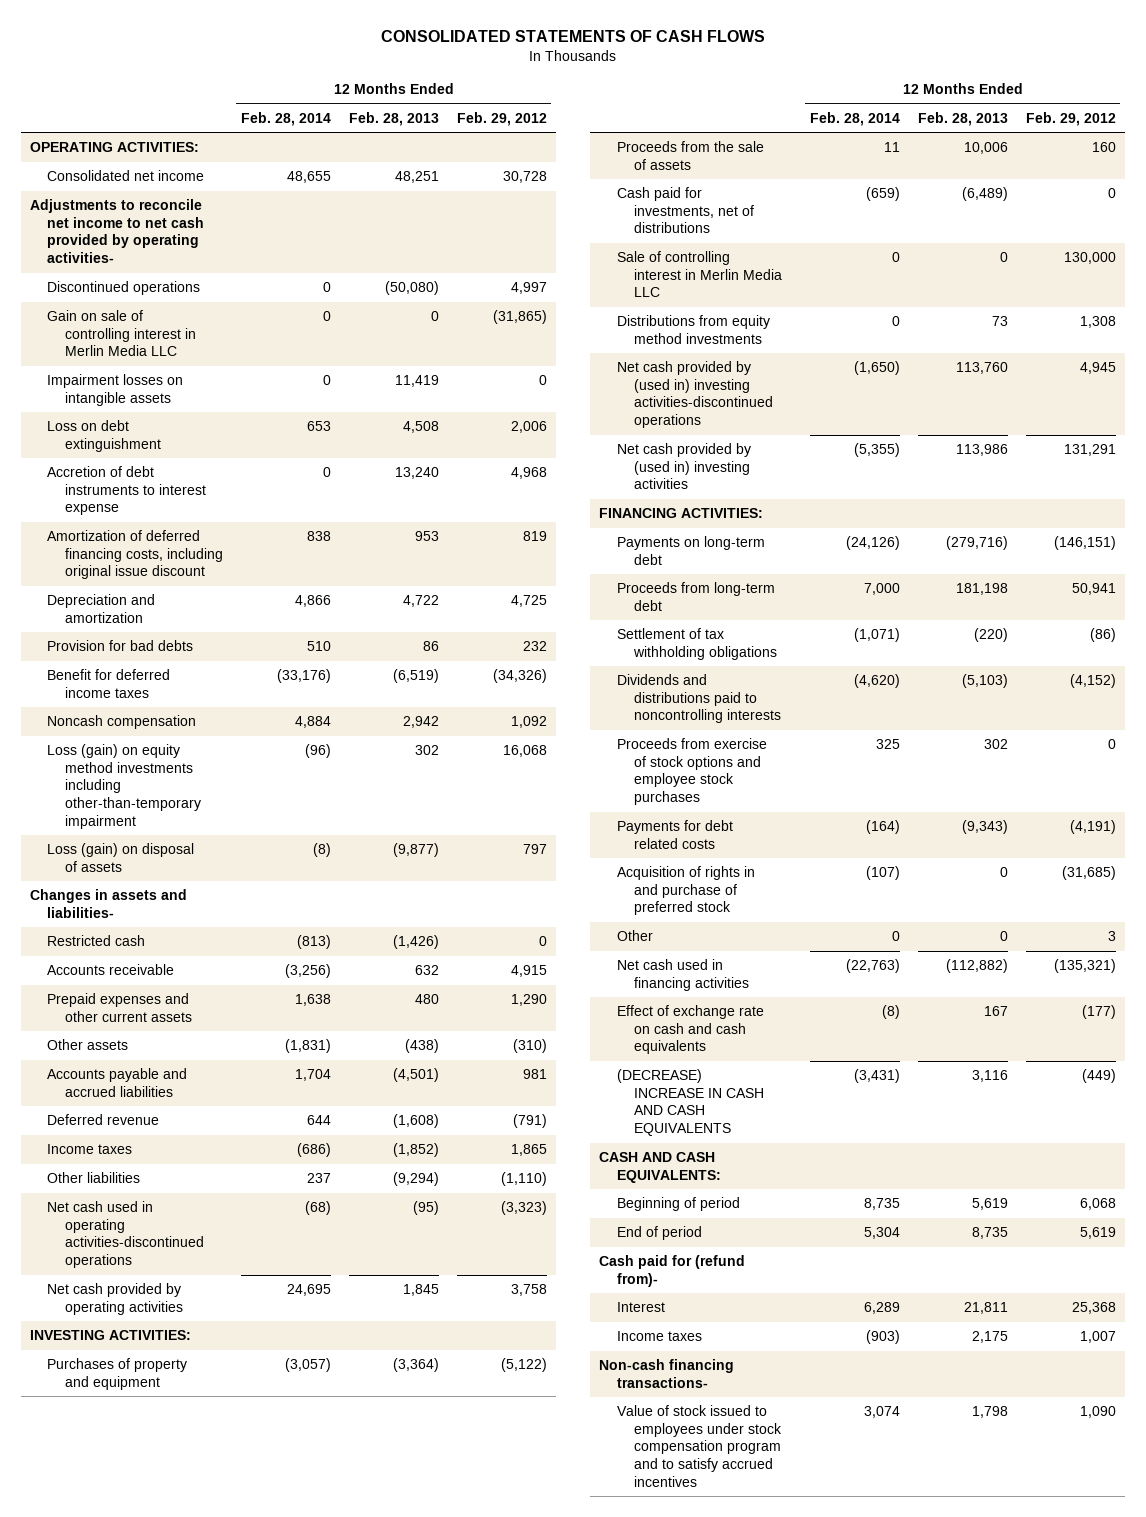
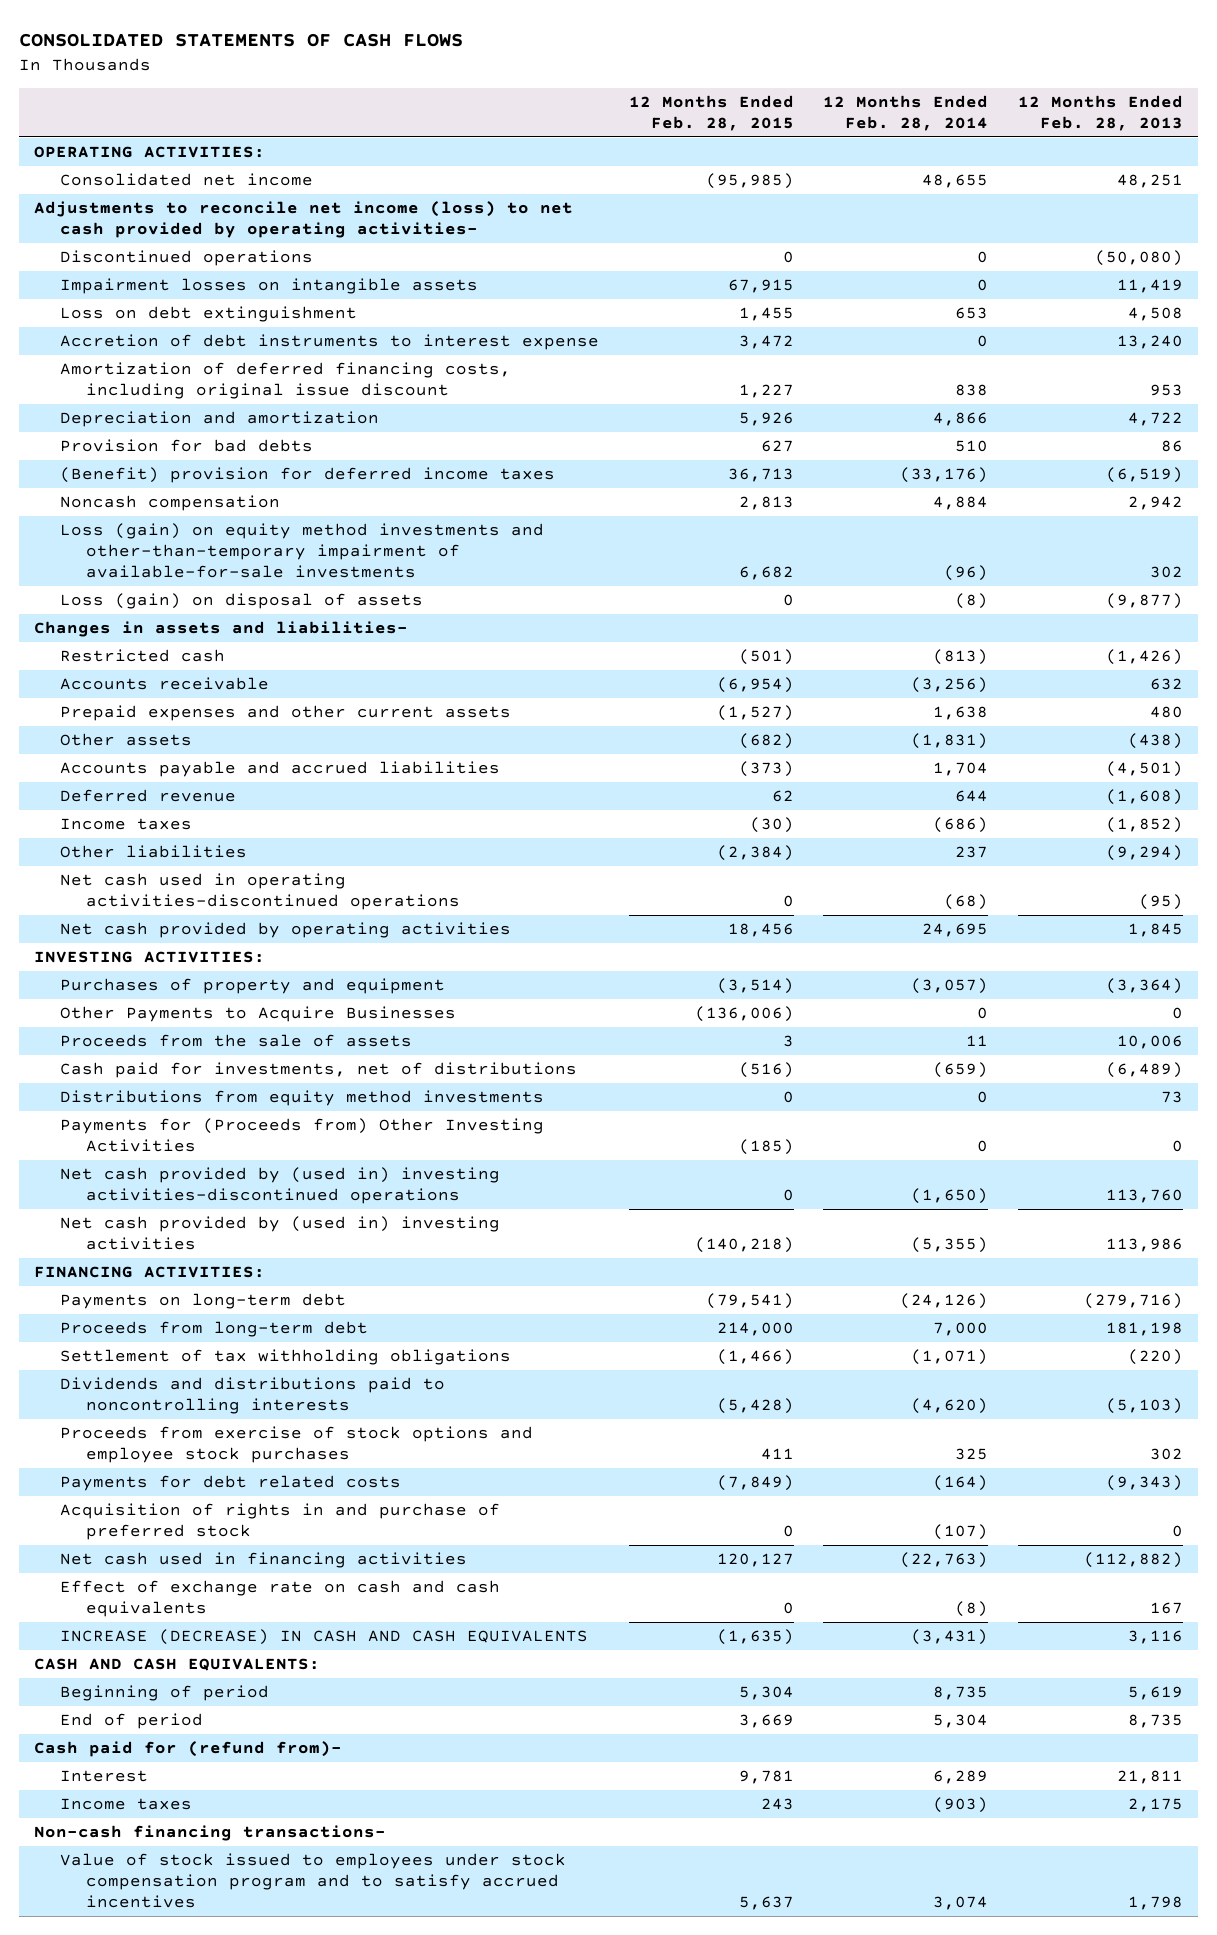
- | 12 Months Ended Feb. 28, 2014 | 12 Months Ended Feb. 28, 2013 | 12 Months Ended Feb. 29, 2012
+ | 12 Months Ended Feb. 28, 2015 | 12 Months Ended Feb. 28, 2014 | 12 Months Ended Feb. 28, 2013
- Adjustments to reconcile net income to net cash provided by operating activities-
+ Adjustments to reconcile net income (loss) to net cash provided by operating activities-
- Gain on sale of controlling interest in Merlin Media LLC | 0 | 0 | (31,865)
- Benefit for deferred income taxes | (33,176) | (6,519) | (34,326)
+ (Benefit) provision for deferred income taxes | 36,713 | (33,176) | (6,519)
- Loss (gain) on equity method investments including other-than-temporary impairment | (96) | 302 | 16,068
+ Loss (gain) on equity method investments and other-than-temporary impairment of available-for-sale investments | 6,682 | (96) | 302
+ Other Payments to Acquire Businesses | (136,006) | 0 | 0
- Sale of controlling interest in Merlin Media LLC | 0 | 0 | 130,000
+ Payments for (Proceeds from) Other Investing Activities | (185) | 0 | 0
- Other | 0 | 0 | 3
- (DECREASE) INCREASE IN CASH AND CASH EQUIVALENTS | (3,431) | 3,116 | (449)
+ INCREASE (DECREASE) IN CASH AND CASH EQUIVALENTS | (1,635) | (3,431) | 3,116

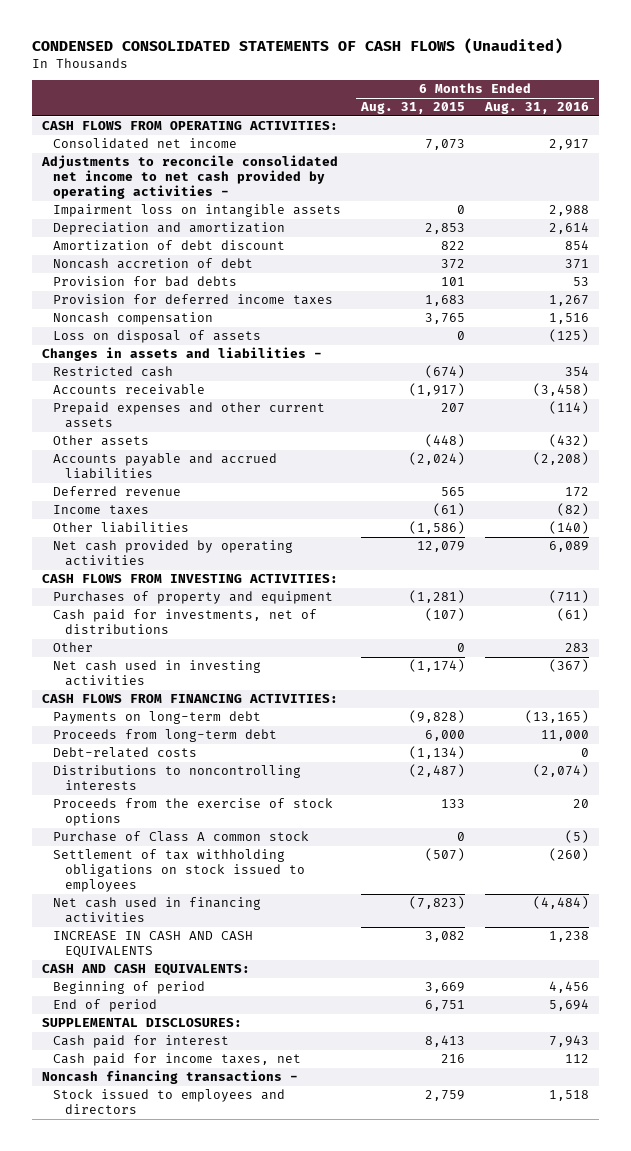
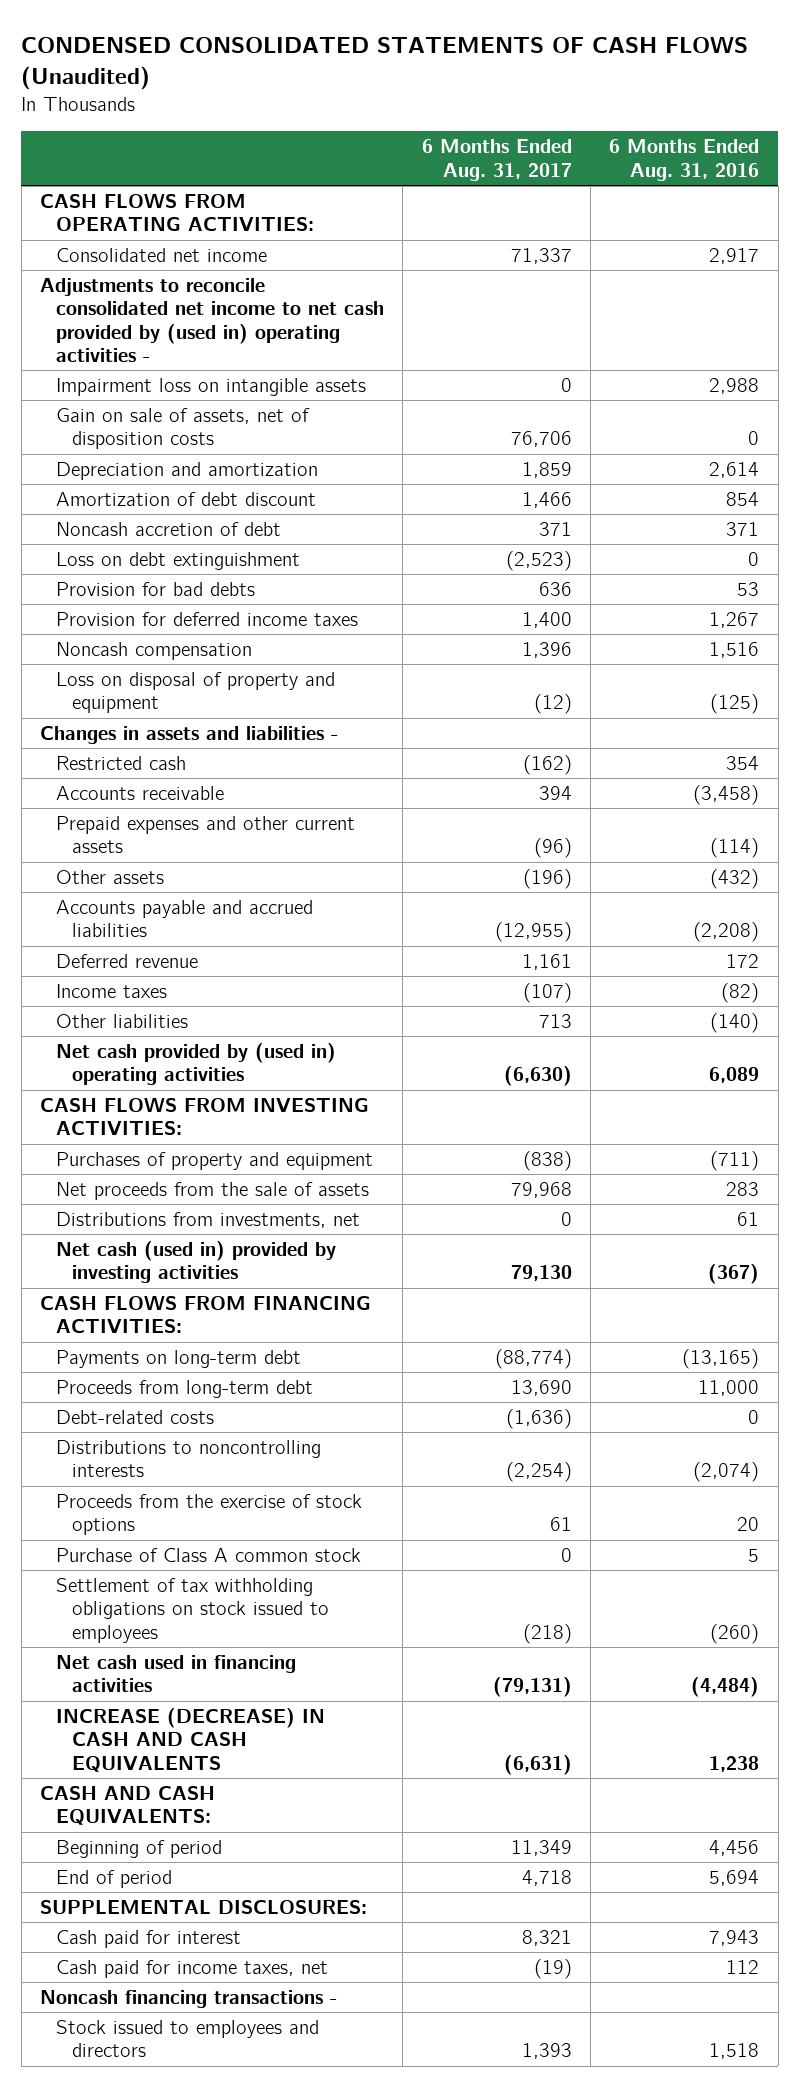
- | 6 Months Ended Aug. 31, 2015 | 6 Months Ended Aug. 31, 2016
+ | 6 Months Ended Aug. 31, 2017 | 6 Months Ended Aug. 31, 2016
- Adjustments to reconcile consolidated net income to net cash provided by operating activities -
+ Adjustments to reconcile consolidated net income to net cash provided by (used in) operating activities -
+ Gain on sale of assets, net of disposition costs | 76,706 | 0
+ Loss on debt extinguishment | (2,523) | 0
- Loss on disposal of assets | 0 | (125)
+ Loss on disposal of property and equipment | (12) | (125)
- Net cash provided by operating activities | 12,079 | 6,089
+ Net cash provided by (used in) operating activities | (6,630) | 6,089
- Cash paid for investments, net of distributions | (107) | (61)
- Other | 0 | 283
- Net cash used in investing activities | (1,174) | (367)
+ Net proceeds from the sale of assets | 79,968 | 283
+ Distributions from investments, net | 0 | 61
+ Net cash (used in) provided by investing activities | 79,130 | (367)
- Purchase of Class A common stock | 0 | (5)
+ Purchase of Class A common stock | 0 | 5
- INCREASE IN CASH AND CASH EQUIVALENTS | 3,082 | 1,238
+ INCREASE (DECREASE) IN CASH AND CASH EQUIVALENTS | (6,631) | 1,238

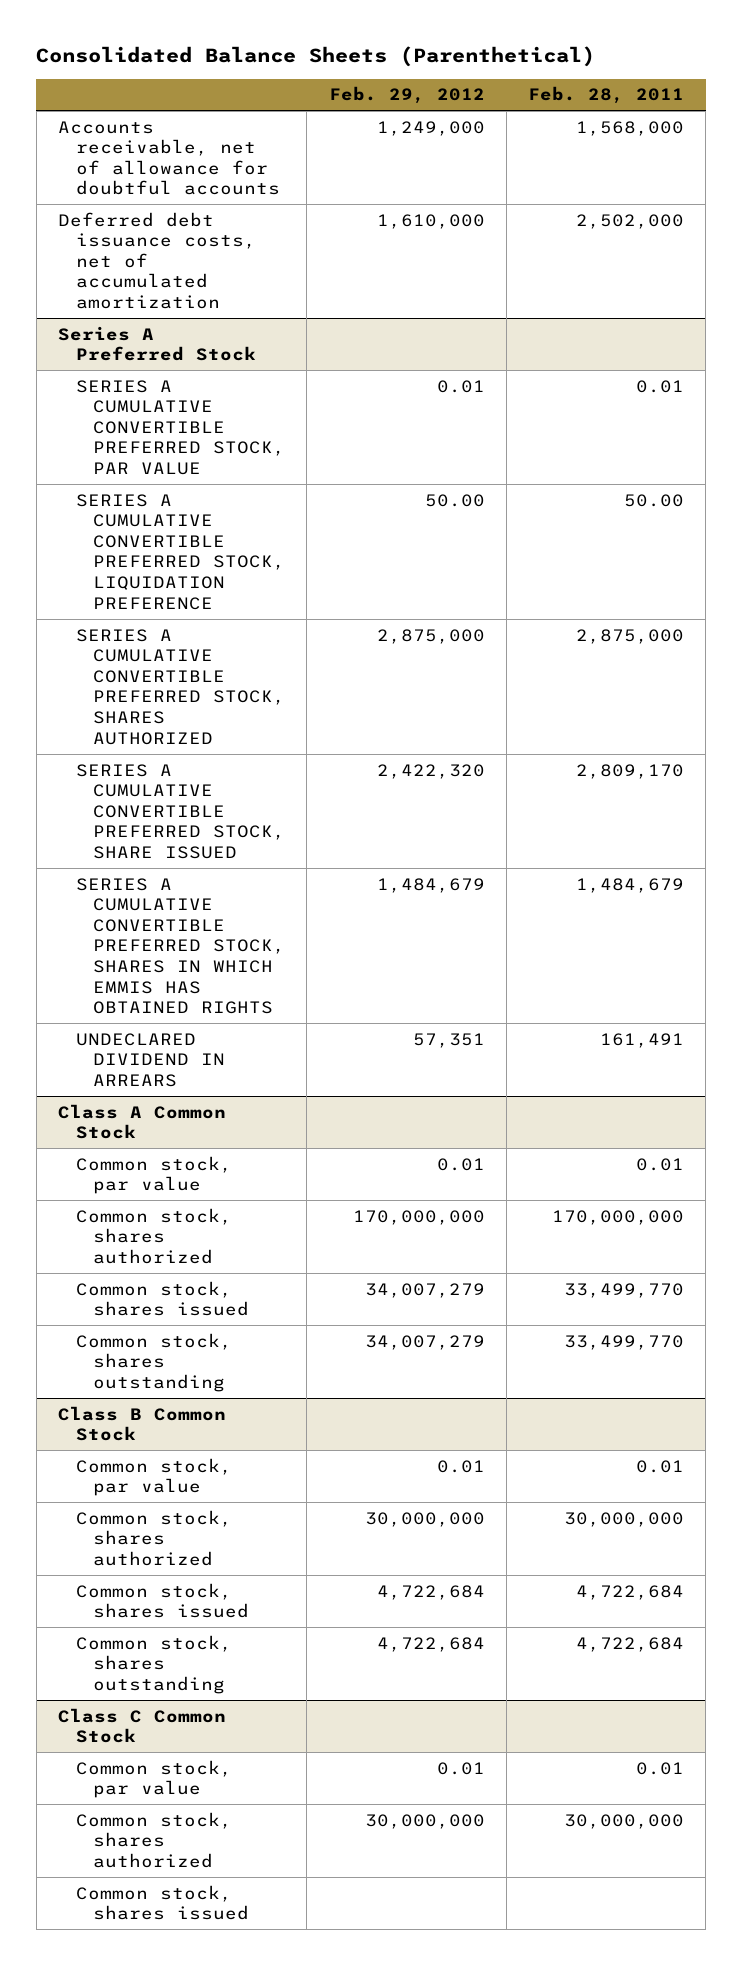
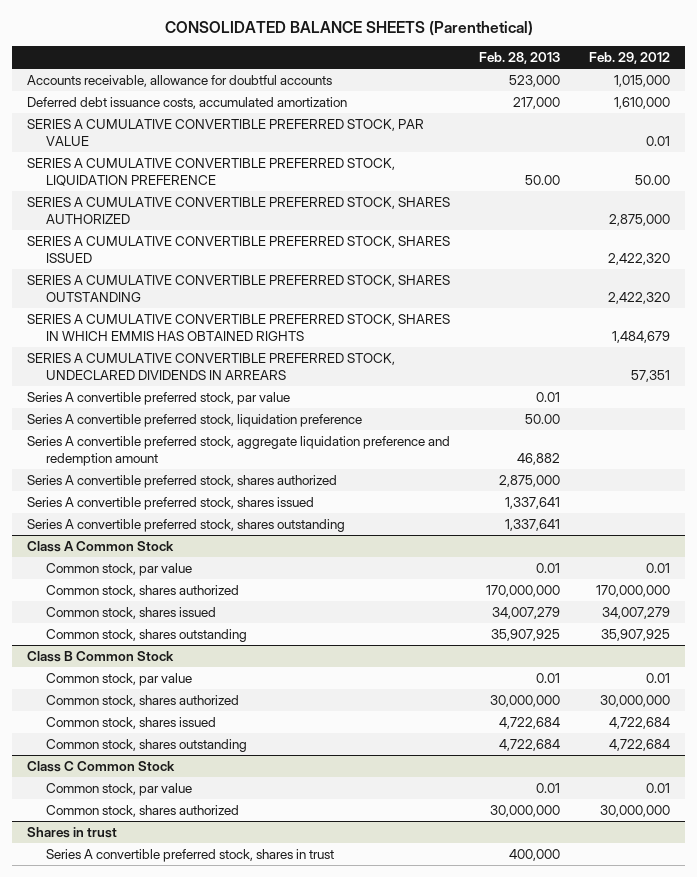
- Consolidated Balance Sheets (Parenthetical)
+ CONSOLIDATED BALANCE SHEETS (Parenthetical)
- | Feb. 29, 2012 | Feb. 28, 2011
+ | Feb. 28, 2013 | Feb. 29, 2012
- Accounts receivable, net of allowance for doubtful accounts | 1,249,000 | 1,568,000
- Deferred debt issuance costs, net of accumulated amortization | 1,610,000 | 2,502,000
- Series A Preferred Stock
+ Accounts receivable, allowance for doubtful accounts | 523,000 | 1,015,000
+ Deferred debt issuance costs, accumulated amortization | 217,000 | 1,610,000
- SERIES A CUMULATIVE CONVERTIBLE PREFERRED STOCK, SHARE ISSUED | 2,422,320 | 2,809,170
+ SERIES A CUMULATIVE CONVERTIBLE PREFERRED STOCK, SHARES ISSUED | | 2,422,320
+ SERIES A CUMULATIVE CONVERTIBLE PREFERRED STOCK, SHARES OUTSTANDING | | 2,422,320
- UNDECLARED DIVIDEND IN ARREARS | 57,351 | 161,491
+ SERIES A CUMULATIVE CONVERTIBLE PREFERRED STOCK, UNDECLARED DIVIDENDS IN ARREARS | | 57,351
+ Series A convertible preferred stock, par value | 0.01 |
+ Series A convertible preferred stock, liquidation preference | 50.00 |
+ Series A convertible preferred stock, aggregate liquidation preference and redemption amount | 46,882 |
+ Series A convertible preferred stock, shares authorized | 2,875,000 |
+ Series A convertible preferred stock, shares issued | 1,337,641 |
+ Series A convertible preferred stock, shares outstanding | 1,337,641 |
@ Class A Common Stock
- Common stock, shares outstanding | 34,007,279 | 33,499,770
+ Common stock, shares outstanding | 35,907,925 | 35,907,925
@ Class C Common Stock
- Common stock, shares issued
+ Shares in trust
+ Series A convertible preferred stock, shares in trust | 400,000 |

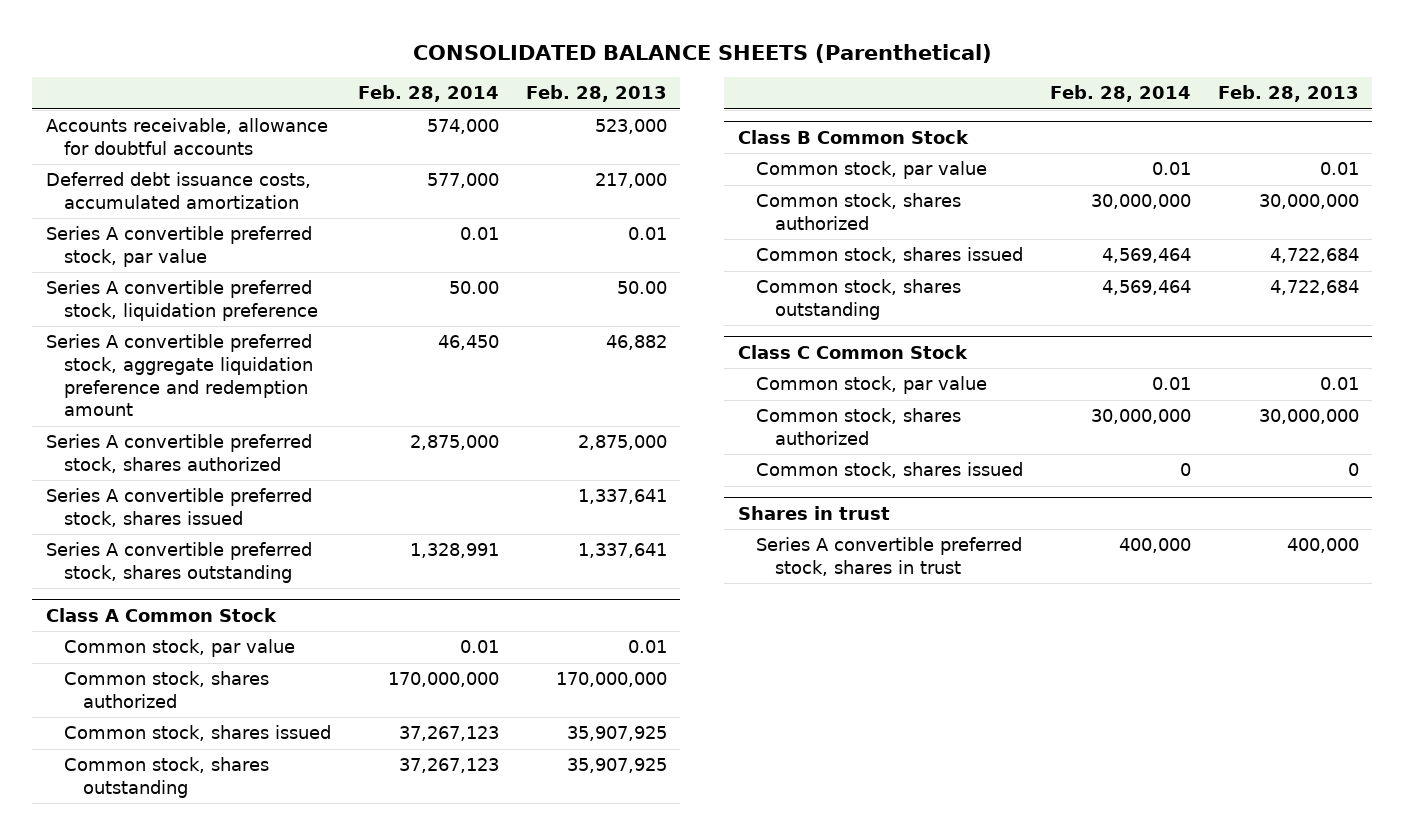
- | Feb. 28, 2013 | Feb. 29, 2012
+ | Feb. 28, 2014 | Feb. 28, 2013
- SERIES A CUMULATIVE CONVERTIBLE PREFERRED STOCK, PAR VALUE | | 0.01
- SERIES A CUMULATIVE CONVERTIBLE PREFERRED STOCK, LIQUIDATION PREFERENCE | 50.00 | 50.00
- SERIES A CUMULATIVE CONVERTIBLE PREFERRED STOCK, SHARES AUTHORIZED | | 2,875,000
- SERIES A CUMULATIVE CONVERTIBLE PREFERRED STOCK, SHARES ISSUED | | 2,422,320
- SERIES A CUMULATIVE CONVERTIBLE PREFERRED STOCK, SHARES OUTSTANDING | | 2,422,320
- SERIES A CUMULATIVE CONVERTIBLE PREFERRED STOCK, SHARES IN WHICH EMMIS HAS OBTAINED RIGHTS | | 1,484,679
- SERIES A CUMULATIVE CONVERTIBLE PREFERRED STOCK, UNDECLARED DIVIDENDS IN ARREARS | | 57,351
@ Class A Common Stock
- Common stock, shares issued | 34,007,279 | 34,007,279
+ Common stock, shares issued | 37,267,123 | 35,907,925
@ Class C Common Stock
+ Common stock, shares issued | 0 | 0

